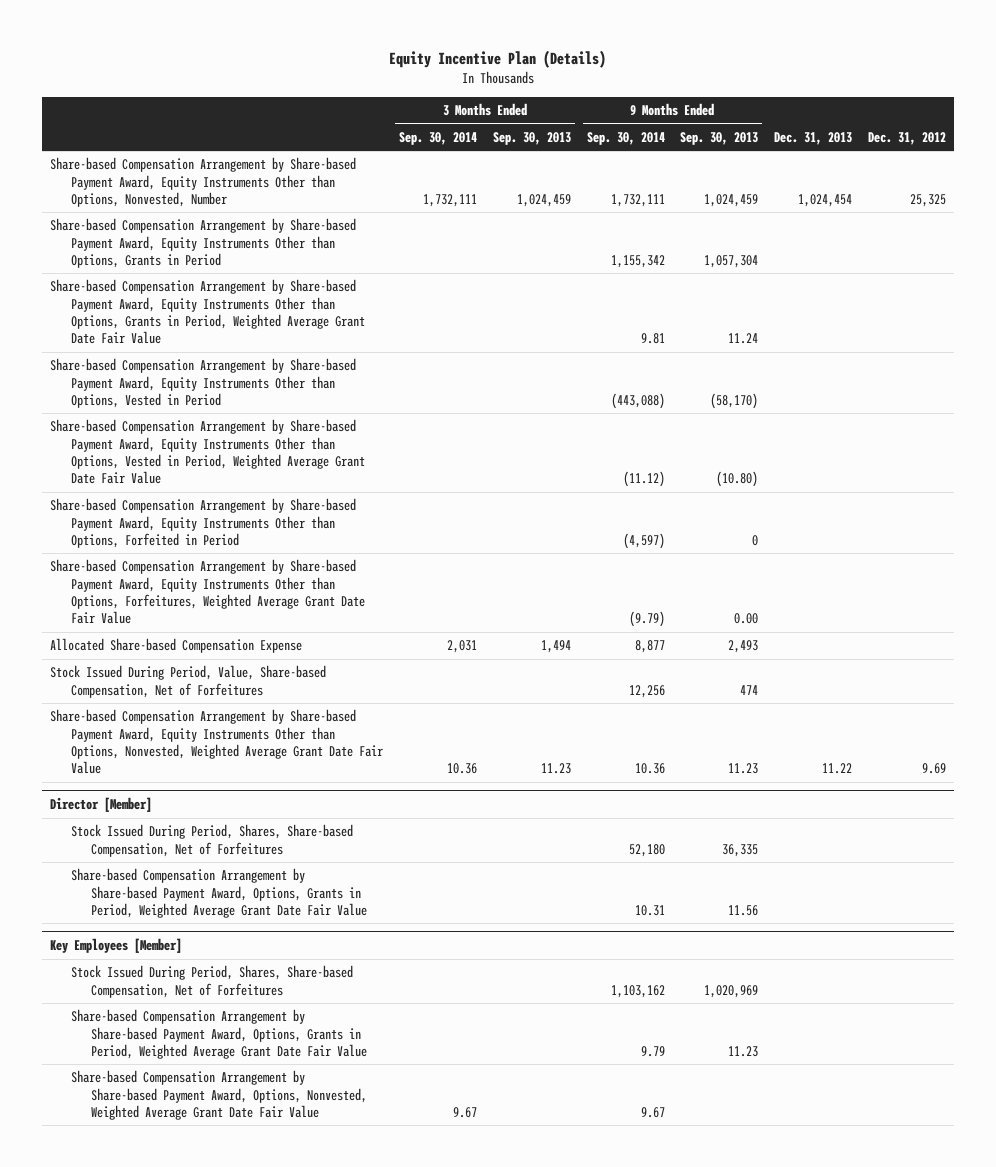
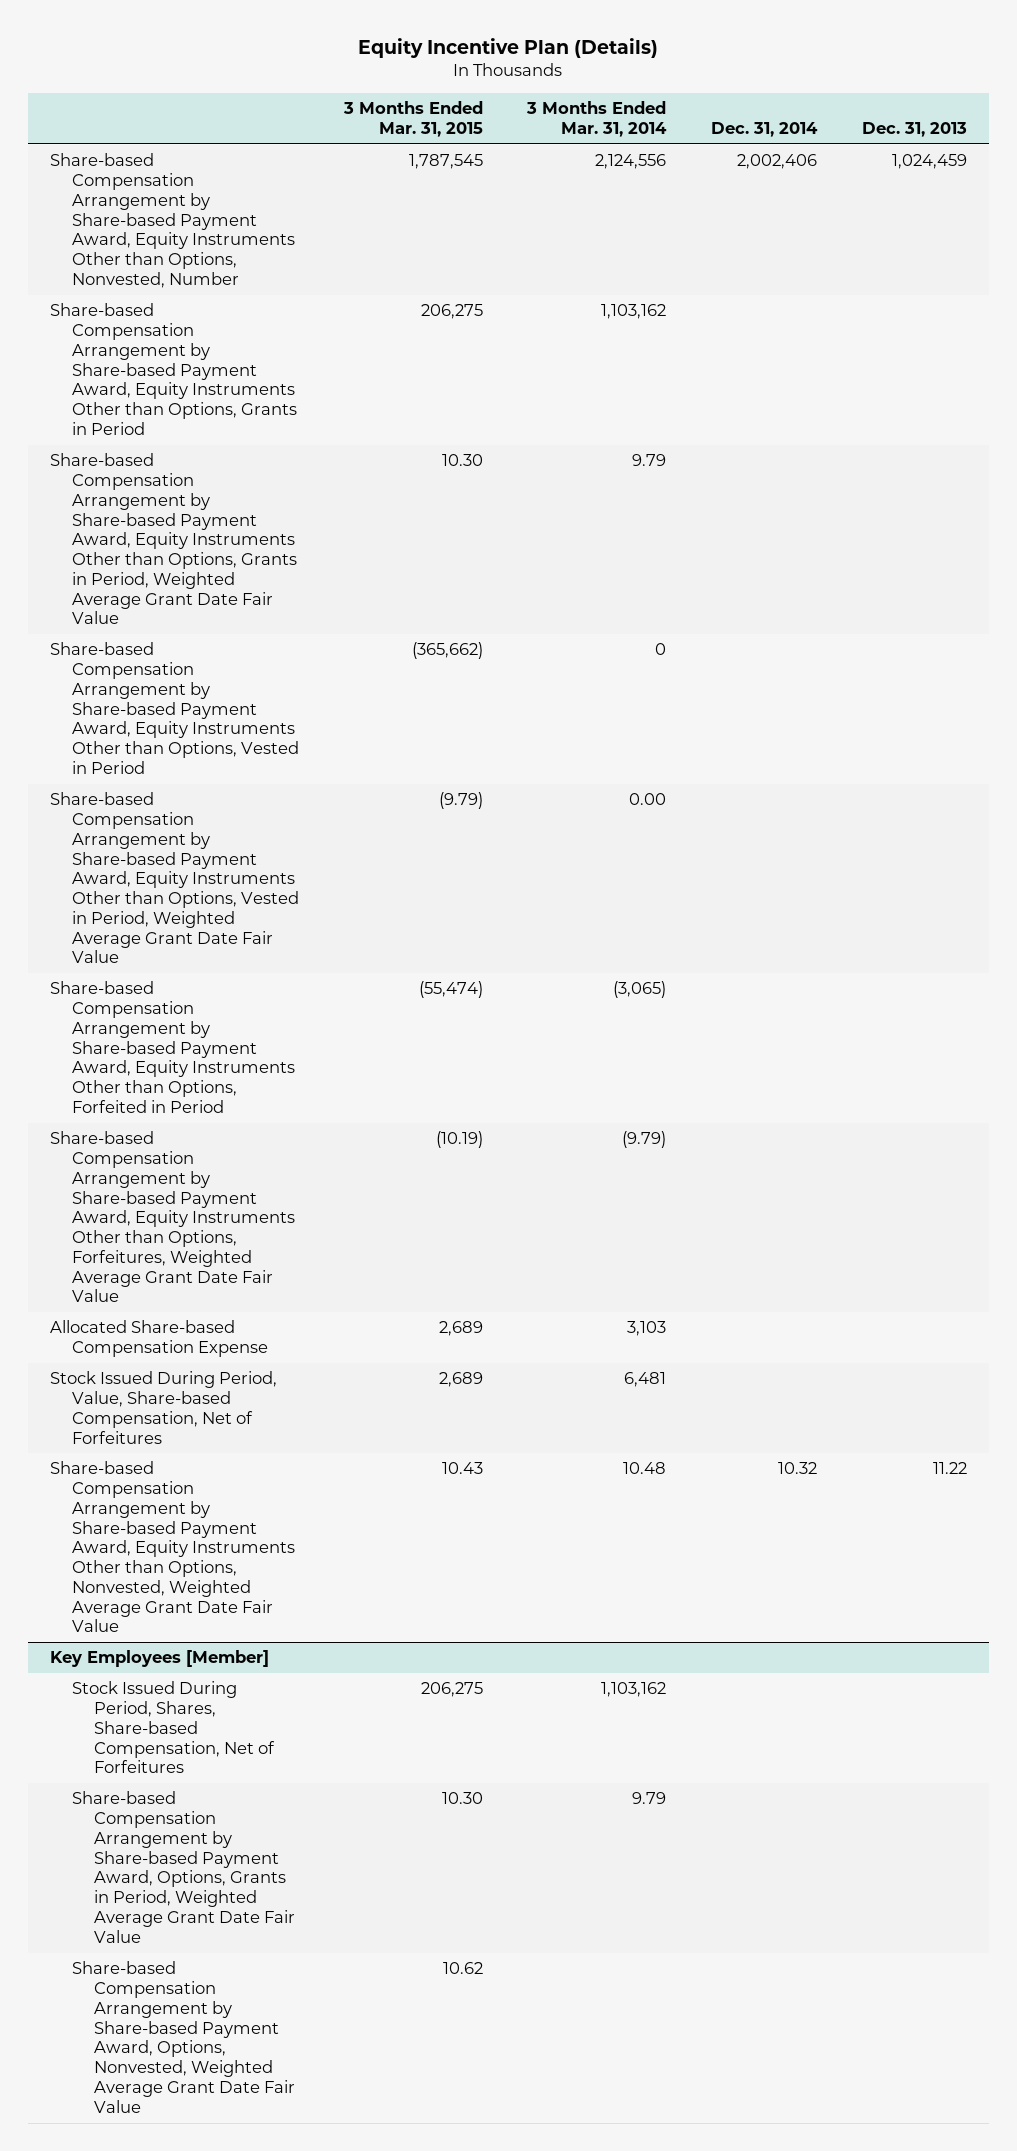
- | 3 Months Ended Sep. 30, 2014 | 3 Months Ended Sep. 30, 2013 | 9 Months Ended Sep. 30, 2014 | 9 Months Ended Sep. 30, 2013 | Dec. 31, 2013 | Dec. 31, 2012
+ | 3 Months Ended Mar. 31, 2015 | 3 Months Ended Mar. 31, 2014 | Dec. 31, 2014 | Dec. 31, 2013
- Share-based Compensation Arrangement by Share-based Payment Award, Equity Instruments Other than Options, Nonvested, Number | 1,732,111 | 1,024,459 | 1,732,111 | 1,024,459 | 1,024,454 | 25,325
+ Share-based Compensation Arrangement by Share-based Payment Award, Equity Instruments Other than Options, Nonvested, Number | 1,787,545 | 2,124,556 | 2,002,406 | 1,024,459
- Director [Member]
- Stock Issued During Period, Shares, Share-based Compensation, Net of Forfeitures | | | 52,180 | 36,335 | |
- Share-based Compensation Arrangement by Share-based Payment Award, Options, Grants in Period, Weighted Average Grant Date Fair Value | | | 10.31 | 11.56 | |

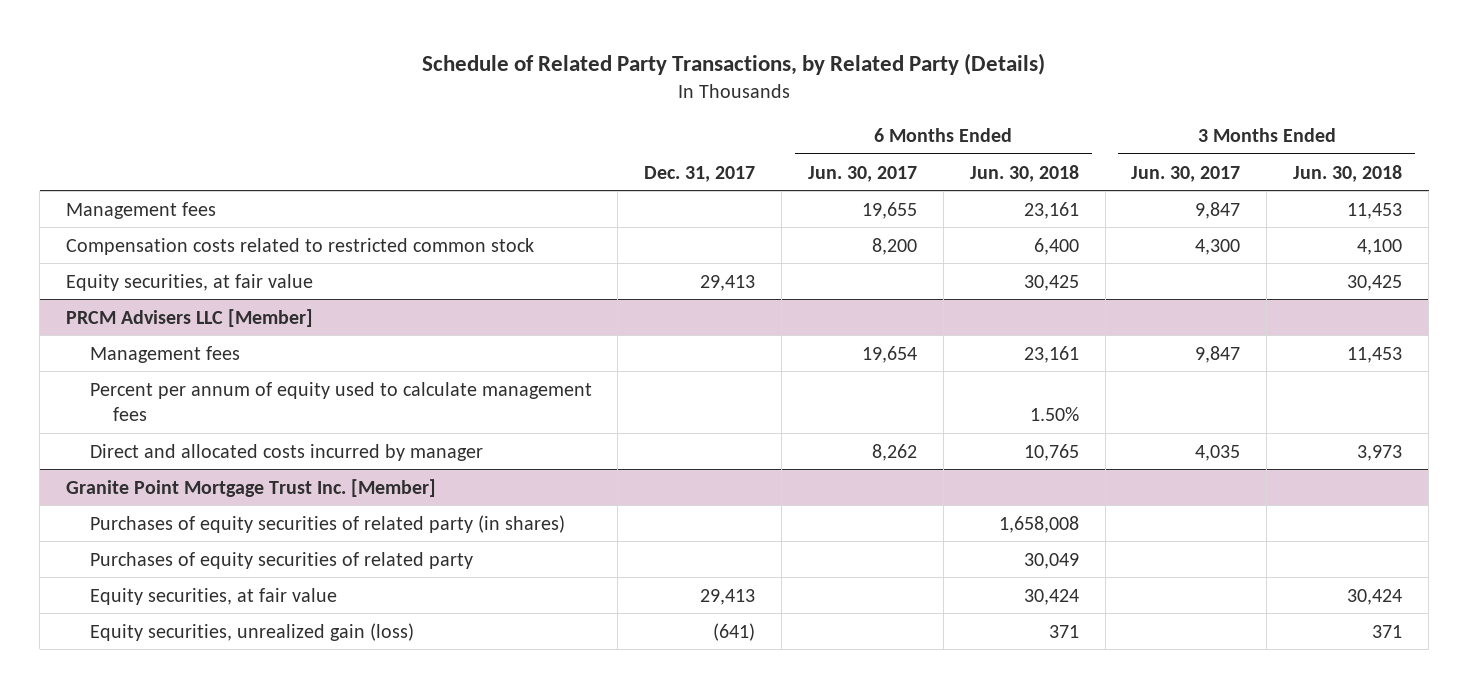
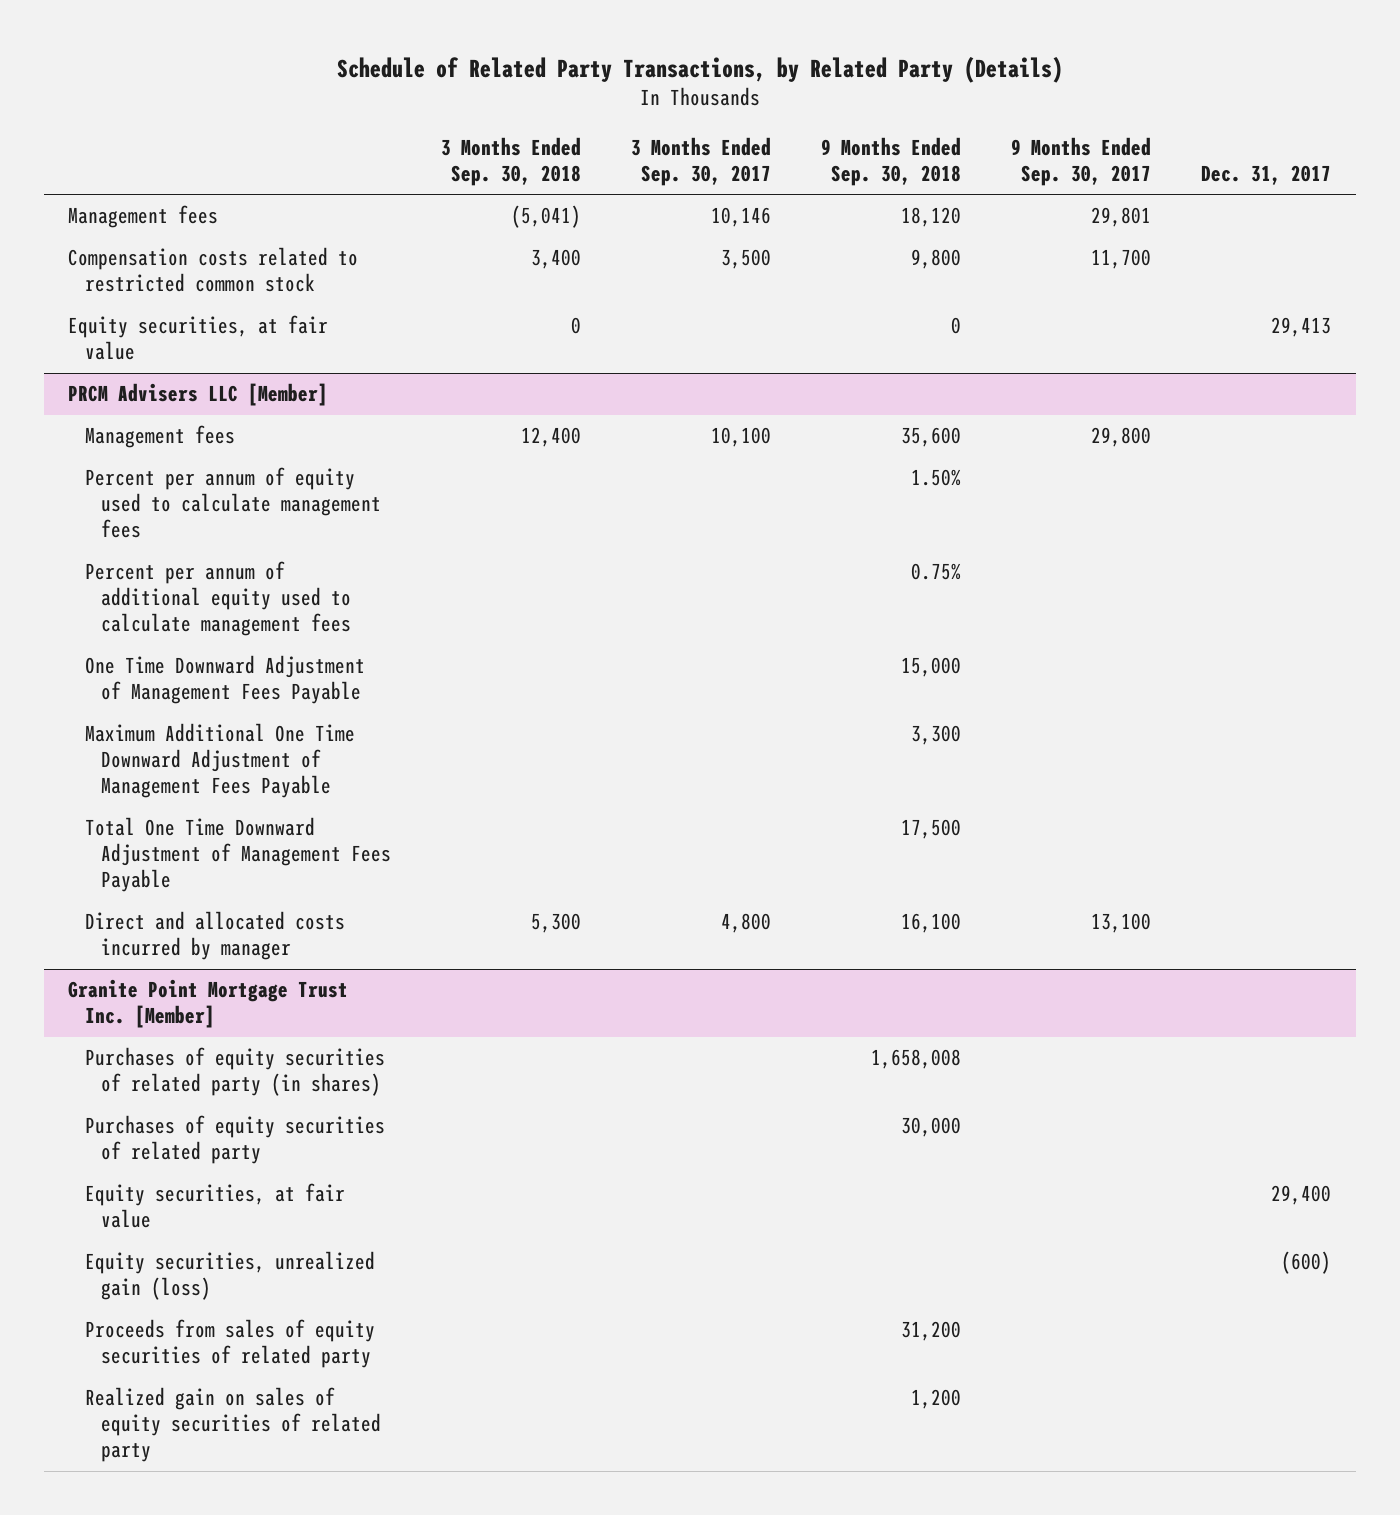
- | Dec. 31, 2017 | 6 Months Ended Jun. 30, 2017 | 6 Months Ended Jun. 30, 2018 | 3 Months Ended Jun. 30, 2017 | 3 Months Ended Jun. 30, 2018
+ | 3 Months Ended Sep. 30, 2018 | 3 Months Ended Sep. 30, 2017 | 9 Months Ended Sep. 30, 2018 | 9 Months Ended Sep. 30, 2017 | Dec. 31, 2017
@ PRCM Advisers LLC [Member]
+ Percent per annum of additional equity used to calculate management fees | | | 0.75% | |
+ One Time Downward Adjustment of Management Fees Payable | | | 15,000 | |
+ Maximum Additional One Time Downward Adjustment of Management Fees Payable | | | 3,300 | |
+ Total One Time Downward Adjustment of Management Fees Payable | | | 17,500 | |
@ Granite Point Mortgage Trust Inc. [Member]
- Equity securities, at fair value | 29,413 | | 30,424 | | 30,424
- Equity securities, unrealized gain (loss) | (641) | | 371 | | 371
+ Equity securities, at fair value | | | | | 29,400
+ Equity securities, unrealized gain (loss) | | | | | (600)
+ Proceeds from sales of equity securities of related party | | | 31,200 | |
+ Realized gain on sales of equity securities of related party | | | 1,200 | |

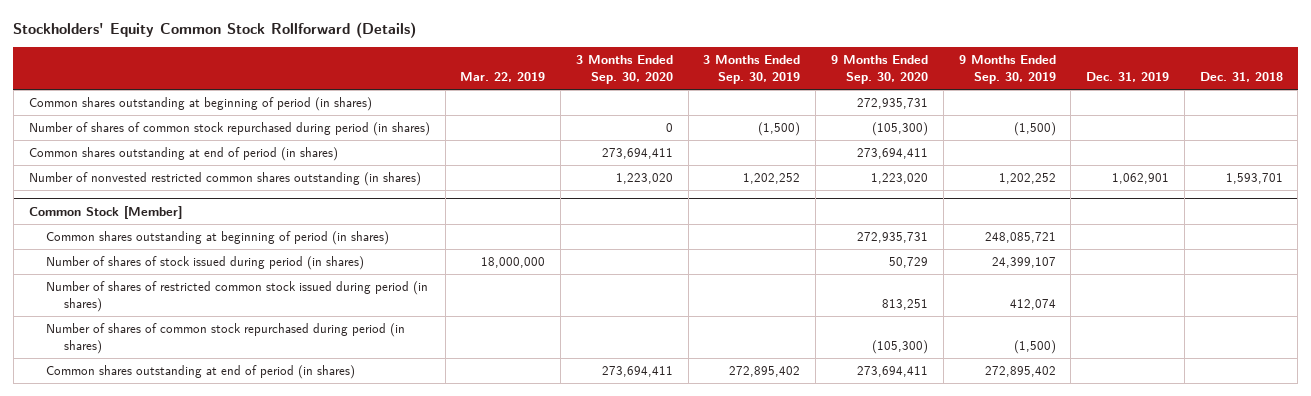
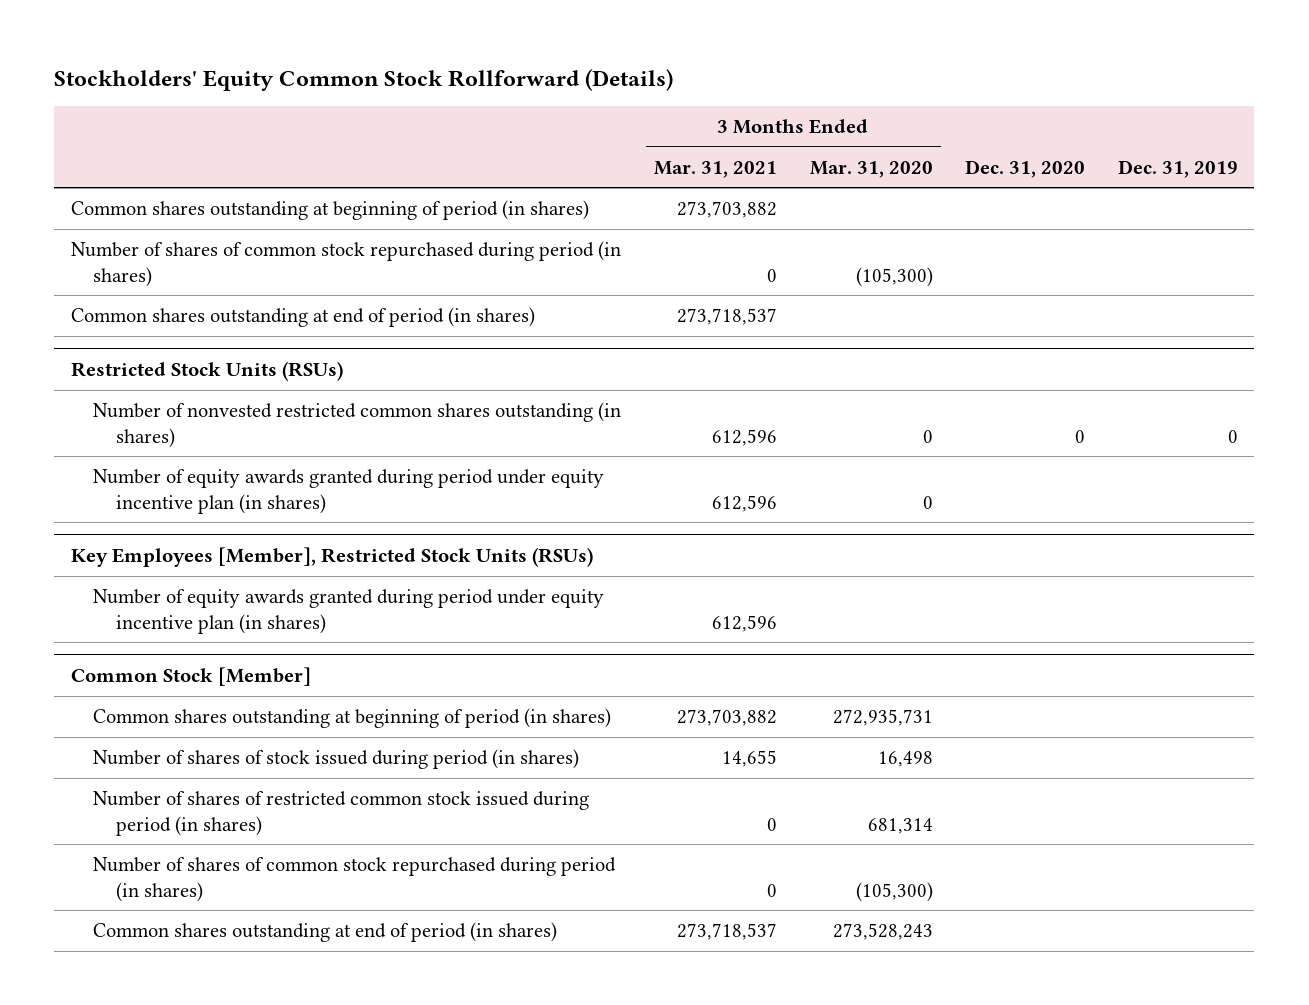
- | Mar. 22, 2019 | 3 Months Ended Sep. 30, 2020 | 3 Months Ended Sep. 30, 2019 | 9 Months Ended Sep. 30, 2020 | 9 Months Ended Sep. 30, 2019 | Dec. 31, 2019 | Dec. 31, 2018
+ | 3 Months Ended Mar. 31, 2021 | 3 Months Ended Mar. 31, 2020 | Dec. 31, 2020 | Dec. 31, 2019
- Number of nonvested restricted common shares outstanding (in shares) | | 1,223,020 | 1,202,252 | 1,223,020 | 1,202,252 | 1,062,901 | 1,593,701
+ Restricted Stock Units (RSUs)
+ Number of nonvested restricted common shares outstanding (in shares) | 612,596 | 0 | 0 | 0
+ Number of equity awards granted during period under equity incentive plan (in shares) | 612,596 | 0 | |
+ Key Employees [Member], Restricted Stock Units (RSUs)
+ Number of equity awards granted during period under equity incentive plan (in shares) | 612,596 | | |

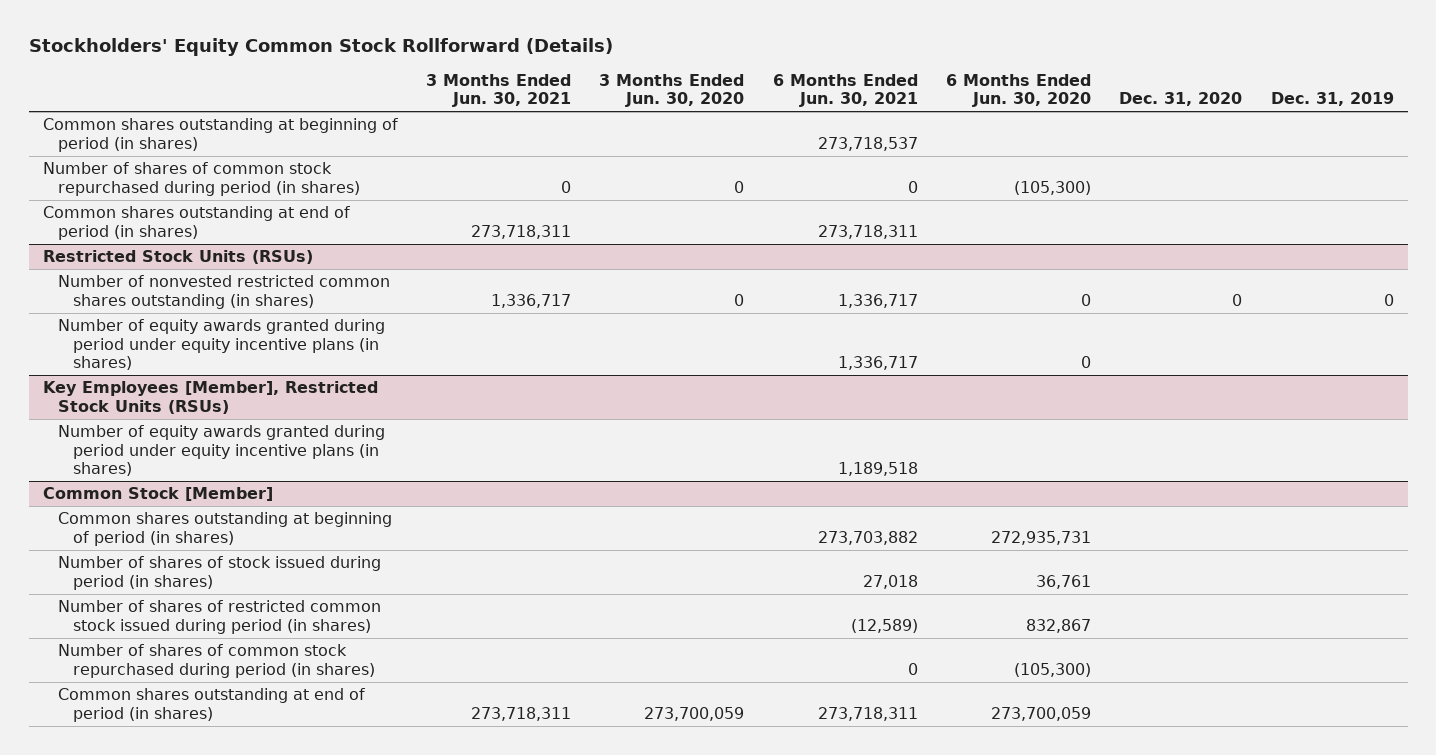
- | 3 Months Ended Mar. 31, 2021 | 3 Months Ended Mar. 31, 2020 | Dec. 31, 2020 | Dec. 31, 2019
+ | 3 Months Ended Jun. 30, 2021 | 3 Months Ended Jun. 30, 2020 | 6 Months Ended Jun. 30, 2021 | 6 Months Ended Jun. 30, 2020 | Dec. 31, 2020 | Dec. 31, 2019
@ Restricted Stock Units (RSUs)
- Number of equity awards granted during period under equity incentive plan (in shares) | 612,596 | 0 | |
+ Number of equity awards granted during period under equity incentive plans (in shares) | | | 1,336,717 | 0 | |
@ Key Employees [Member], Restricted Stock Units (RSUs)
- Number of equity awards granted during period under equity incentive plan (in shares) | 612,596 | | |
+ Number of equity awards granted during period under equity incentive plans (in shares) | | | 1,189,518 | | |

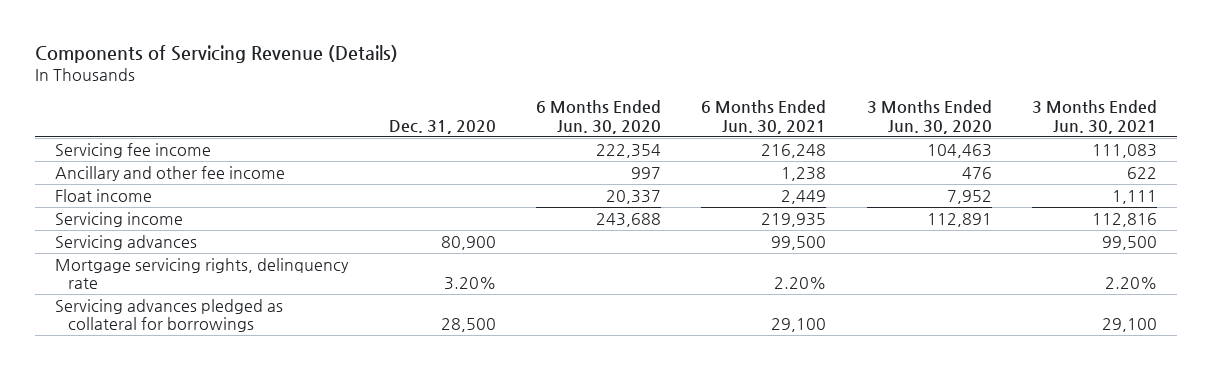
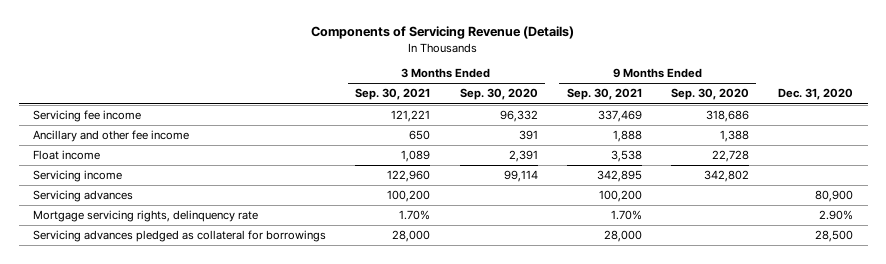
- | Dec. 31, 2020 | 6 Months Ended Jun. 30, 2020 | 6 Months Ended Jun. 30, 2021 | 3 Months Ended Jun. 30, 2020 | 3 Months Ended Jun. 30, 2021
+ | 3 Months Ended Sep. 30, 2021 | 3 Months Ended Sep. 30, 2020 | 9 Months Ended Sep. 30, 2021 | 9 Months Ended Sep. 30, 2020 | Dec. 31, 2020
- Mortgage servicing rights, delinquency rate | 3.20% | | 2.20% | | 2.20%
+ Mortgage servicing rights, delinquency rate | 1.70% | | 1.70% | | 2.90%

